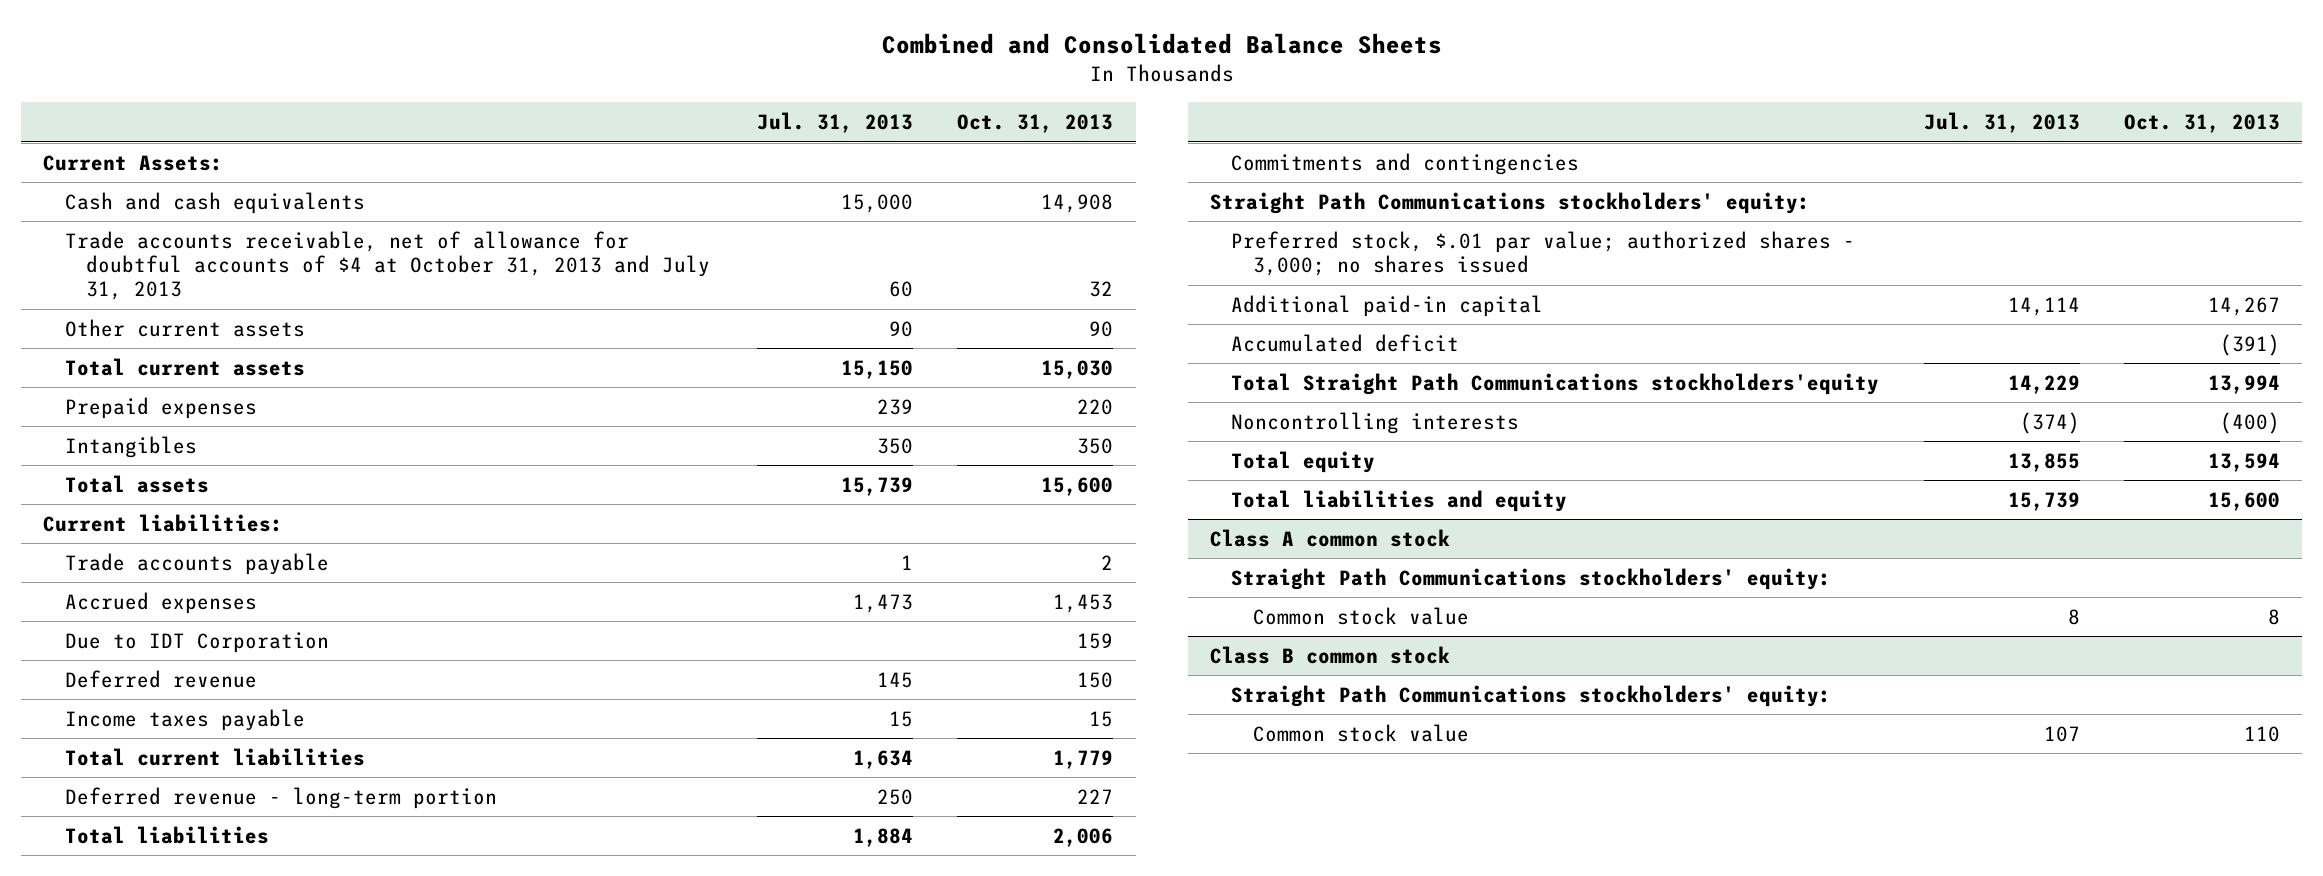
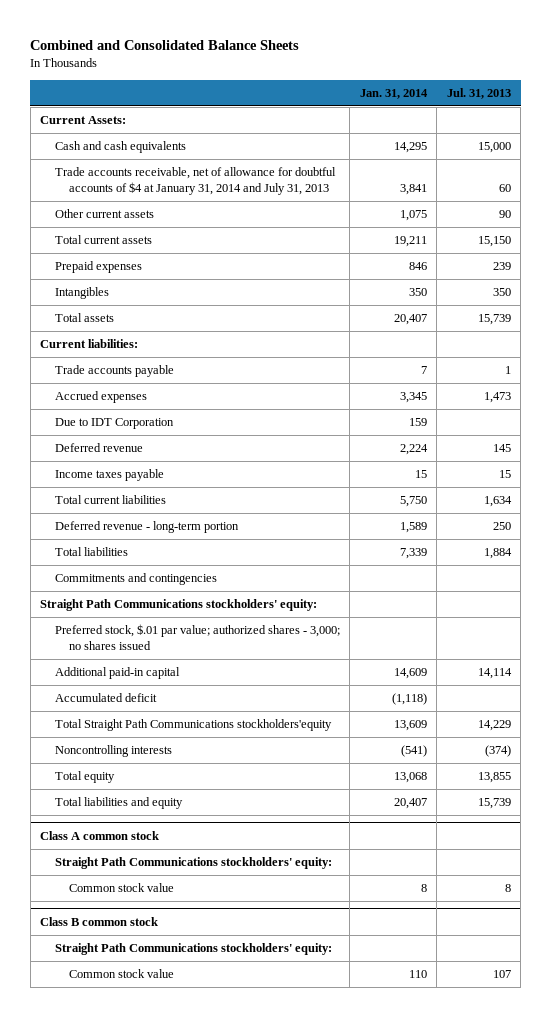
- | Jul. 31, 2013 | Oct. 31, 2013
+ | Jan. 31, 2014 | Jul. 31, 2013
- Trade accounts receivable, net of allowance for doubtful accounts of $4 at October 31, 2013 and July 31, 2013 | 60 | 32
+ Trade accounts receivable, net of allowance for doubtful accounts of $4 at January 31, 2014 and July 31, 2013 | 3,841 | 60

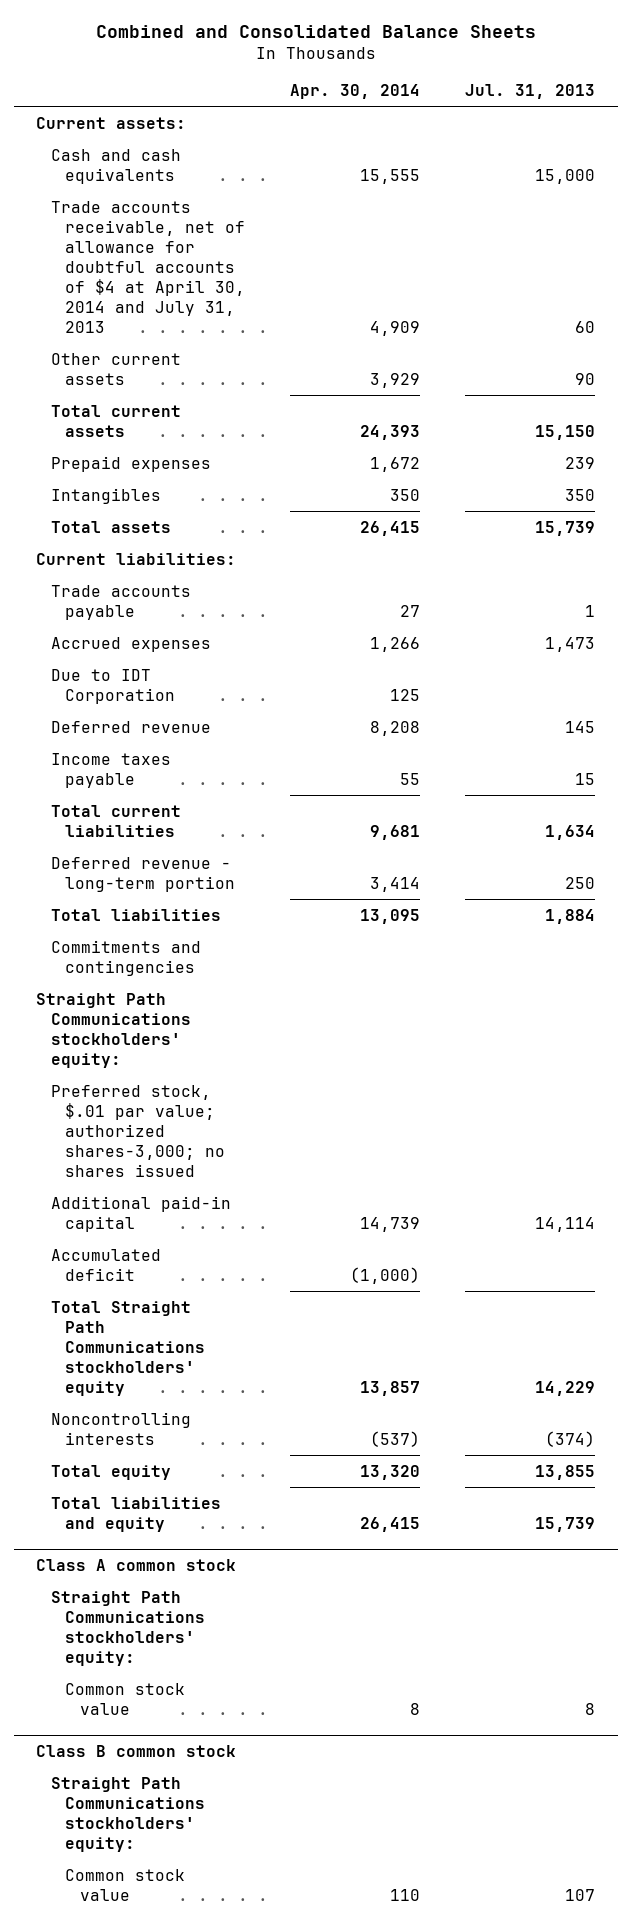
- | Jan. 31, 2014 | Jul. 31, 2013
+ | Apr. 30, 2014 | Jul. 31, 2013
- Current Assets:
+ Current assets:
- Trade accounts receivable, net of allowance for doubtful accounts of $4 at January 31, 2014 and July 31, 2013 | 3,841 | 60
+ Trade accounts receivable, net of allowance for doubtful accounts of $4 at April 30, 2014 and July 31, 2013 | 4,909 | 60
- Preferred stock, $.01 par value; authorized shares - 3,000; no shares issued
+ Preferred stock, $.01 par value; authorized shares-3,000; no shares issued
- Total Straight Path Communications stockholders'equity | 13,609 | 14,229
+ Total Straight Path Communications stockholders' equity | 13,857 | 14,229

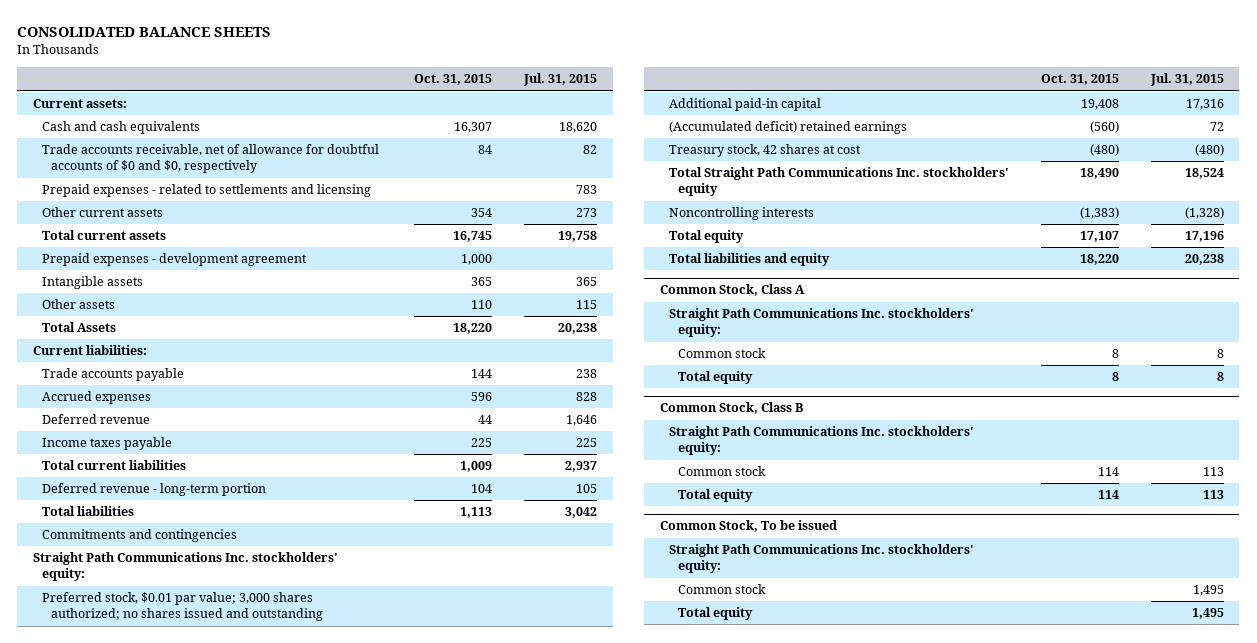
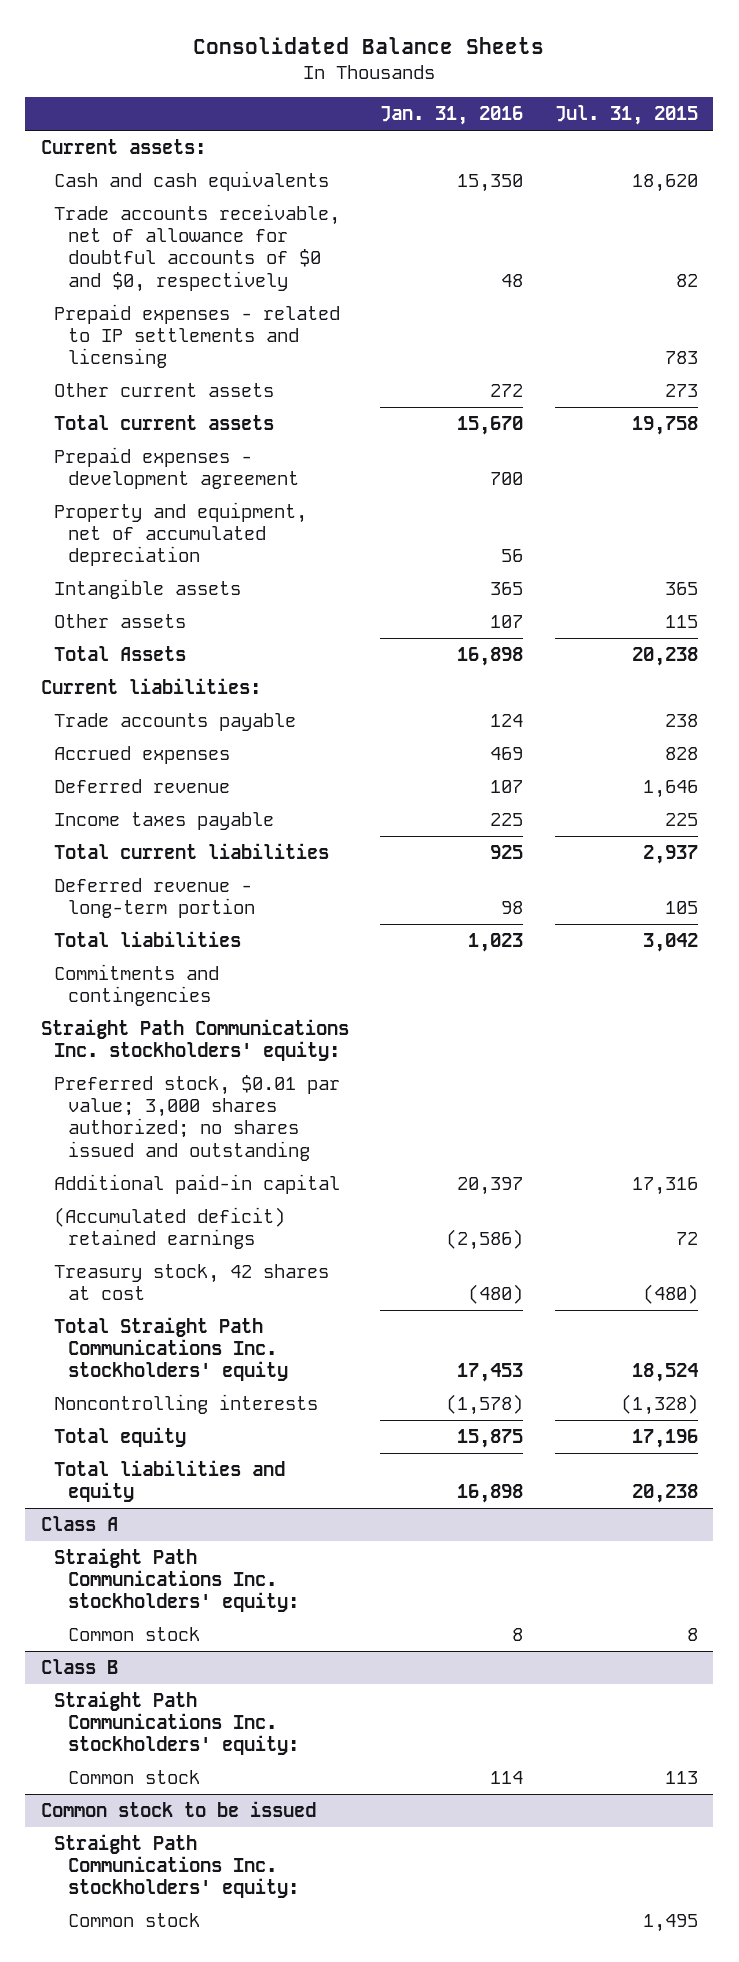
- CONSOLIDATED BALANCE SHEETS
+ Consolidated Balance Sheets
- | Oct. 31, 2015 | Jul. 31, 2015
+ | Jan. 31, 2016 | Jul. 31, 2015
- Prepaid expenses - related to settlements and licensing | | 783
+ Prepaid expenses - related to IP settlements and licensing | | 783
+ Property and equipment, net of accumulated depreciation | 56 |
- Common Stock, Class A
+ Class A
- Total equity | 8 | 8
- Common Stock, Class B
+ Class B
- Total equity | 114 | 113
- Common Stock, To be issued
+ Common stock to be issued
- Total equity | | 1,495

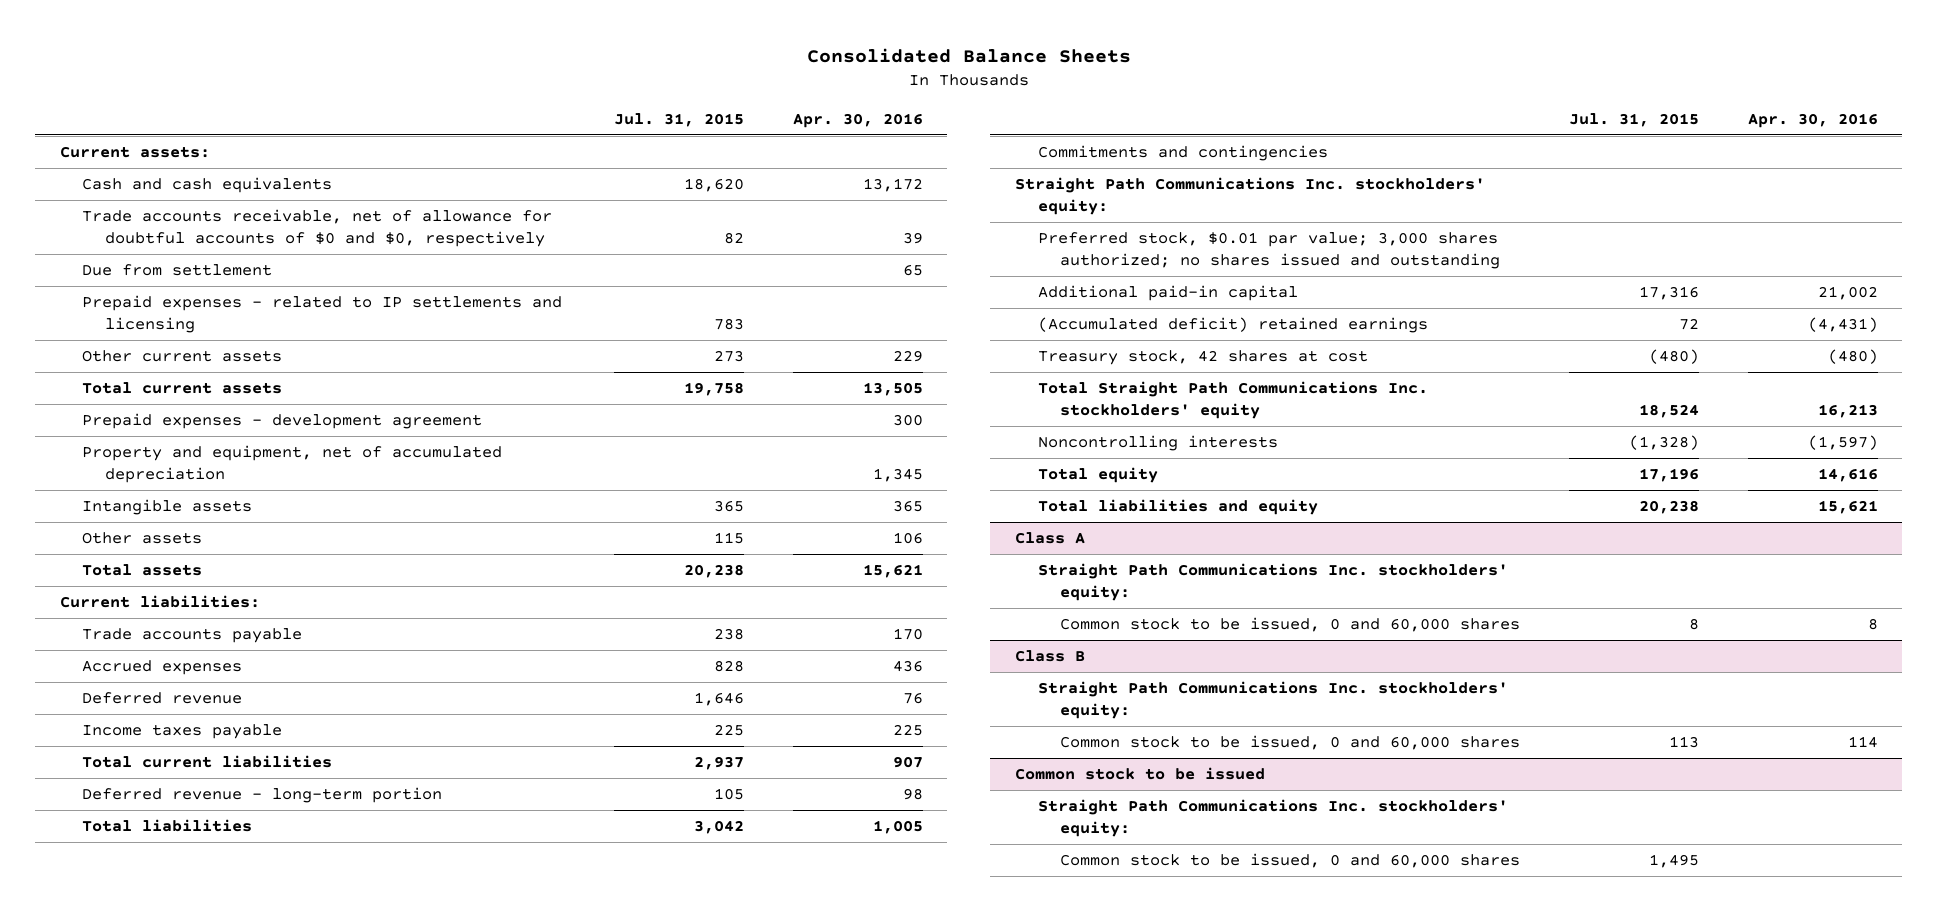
- | Jan. 31, 2016 | Jul. 31, 2015
+ | Jul. 31, 2015 | Apr. 30, 2016
+ Due from settlement | | 65
- Total Assets | 16,898 | 20,238
+ Total assets | 20,238 | 15,621
@ Class A
- Common stock | 8 | 8
+ Common stock to be issued, 0 and 60,000 shares | 8 | 8
@ Class B
- Common stock | 114 | 113
+ Common stock to be issued, 0 and 60,000 shares | 113 | 114
@ Common stock to be issued
- Common stock | | 1,495
+ Common stock to be issued, 0 and 60,000 shares | 1,495 |

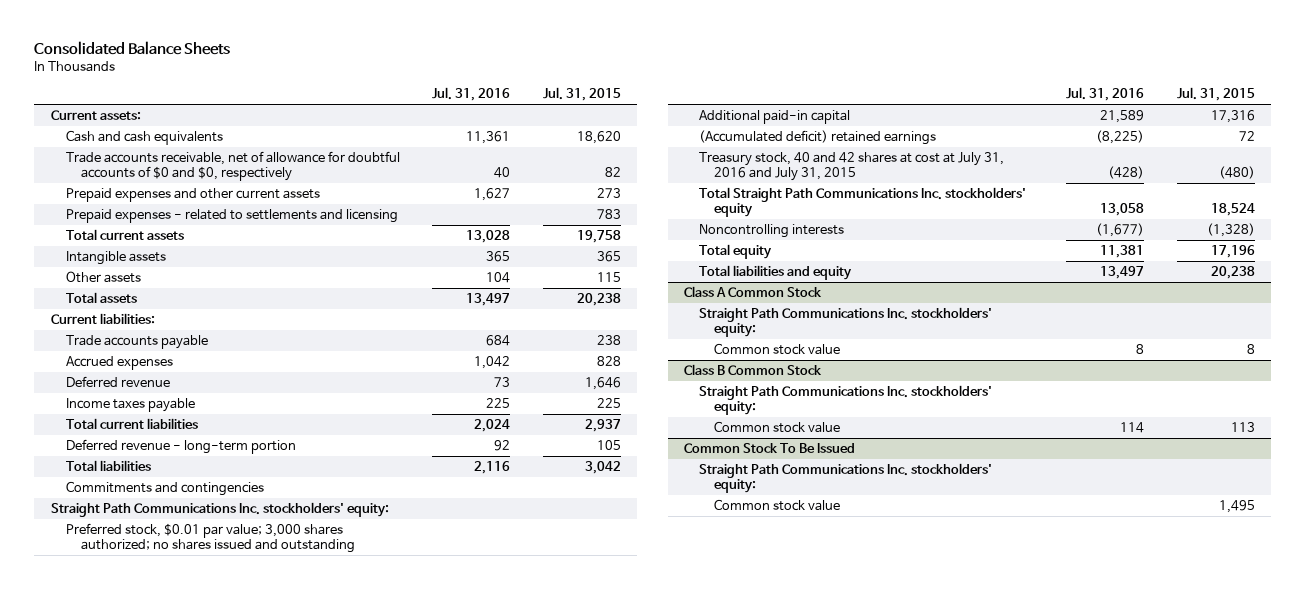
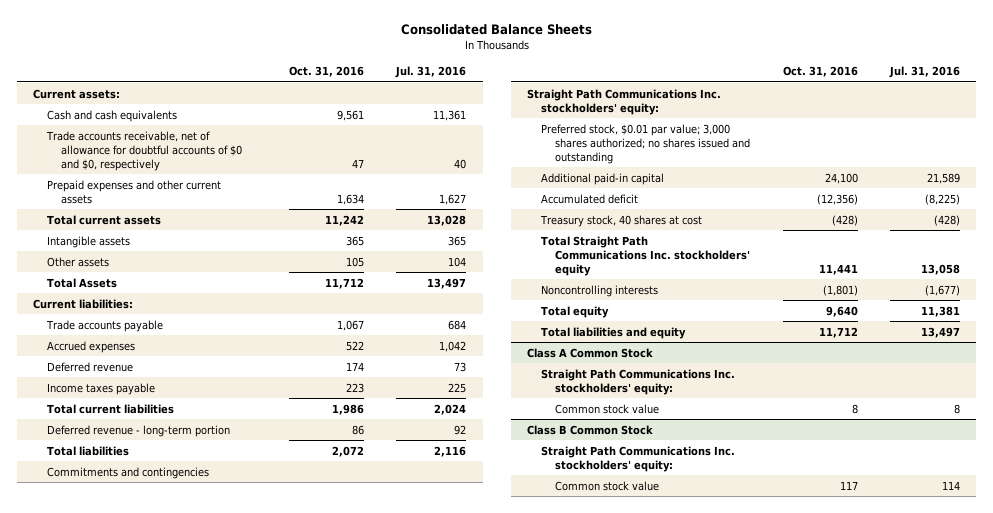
- | Jul. 31, 2016 | Jul. 31, 2015
+ | Oct. 31, 2016 | Jul. 31, 2016
- Prepaid expenses - related to settlements and licensing | | 783
- Total assets | 13,497 | 20,238
+ Total Assets | 11,712 | 13,497
- (Accumulated deficit) retained earnings | (8,225) | 72
- Treasury stock, 40 and 42 shares at cost at July 31, 2016 and July 31, 2015 | (428) | (480)
+ Accumulated deficit | (12,356) | (8,225)
+ Treasury stock, 40 shares at cost | (428) | (428)
- Common Stock To Be Issued
- Straight Path Communications Inc. stockholders' equity:
- Common stock value | | 1,495

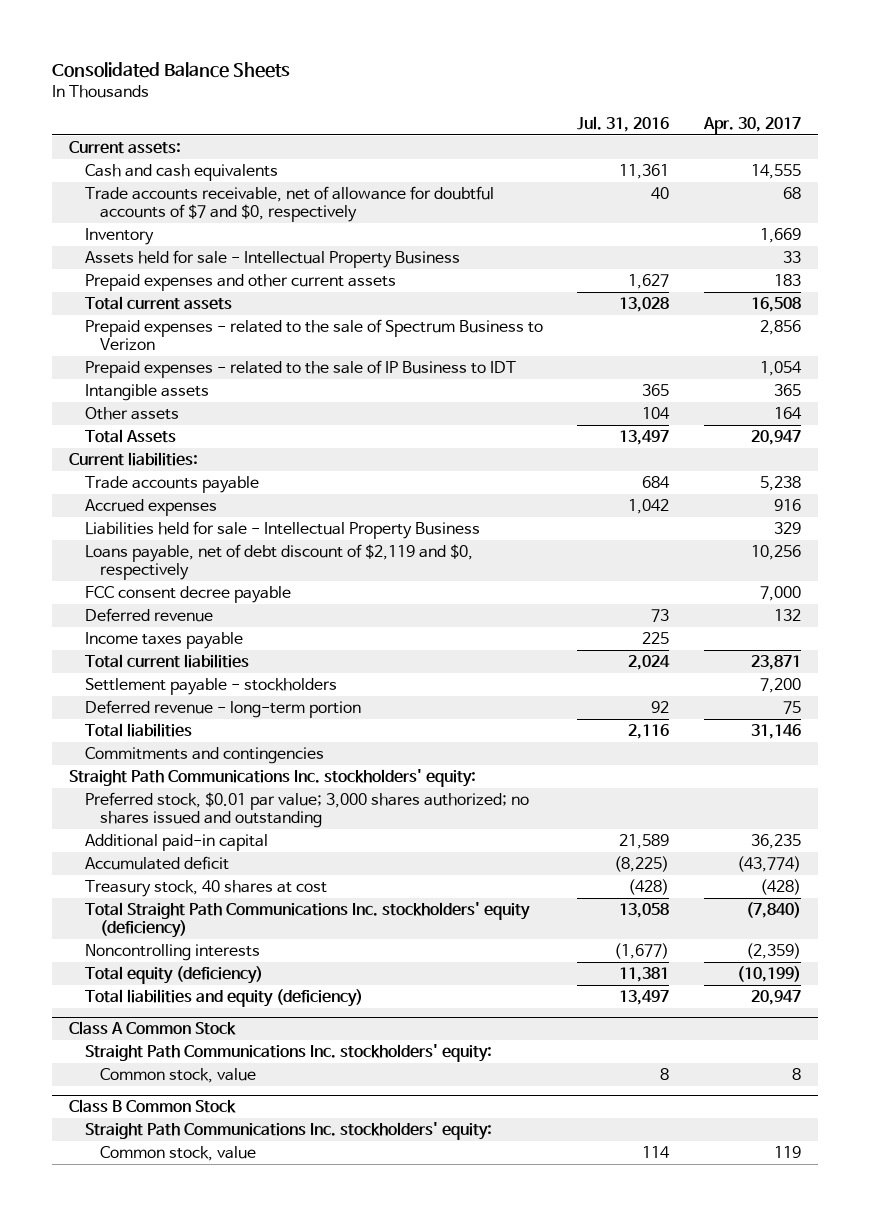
- | Oct. 31, 2016 | Jul. 31, 2016
+ | Jul. 31, 2016 | Apr. 30, 2017
- Trade accounts receivable, net of allowance for doubtful accounts of $0 and $0, respectively | 47 | 40
+ Trade accounts receivable, net of allowance for doubtful accounts of $7 and $0, respectively | 40 | 68
+ Inventory | | 1,669
+ Assets held for sale - Intellectual Property Business | | 33
+ Prepaid expenses - related to the sale of Spectrum Business to Verizon | | 2,856
+ Prepaid expenses - related to the sale of IP Business to IDT | | 1,054
+ Liabilities held for sale - Intellectual Property Business | | 329
+ Loans payable, net of debt discount of $2,119 and $0, respectively | | 10,256
+ FCC consent decree payable | | 7,000
+ Settlement payable - stockholders | | 7,200
- Total Straight Path Communications Inc. stockholders' equity | 11,441 | 13,058
+ Total Straight Path Communications Inc. stockholders' equity (deficiency) | 13,058 | (7,840)
- Total equity | 9,640 | 11,381
- Total liabilities and equity | 11,712 | 13,497
+ Total equity (deficiency) | 11,381 | (10,199)
+ Total liabilities and equity (deficiency) | 13,497 | 20,947
@ Class A Common Stock
- Common stock value | 8 | 8
+ Common stock, value | 8 | 8
@ Class B Common Stock
- Common stock value | 117 | 114
+ Common stock, value | 114 | 119

